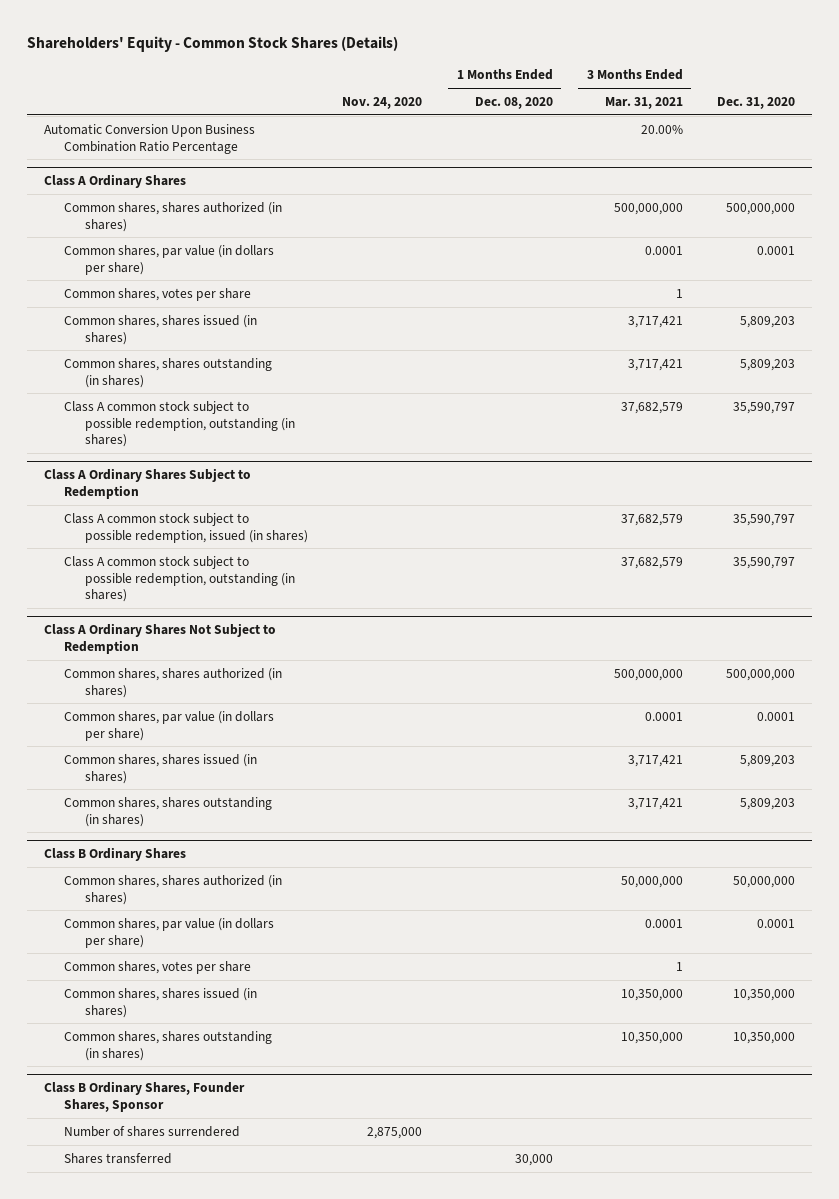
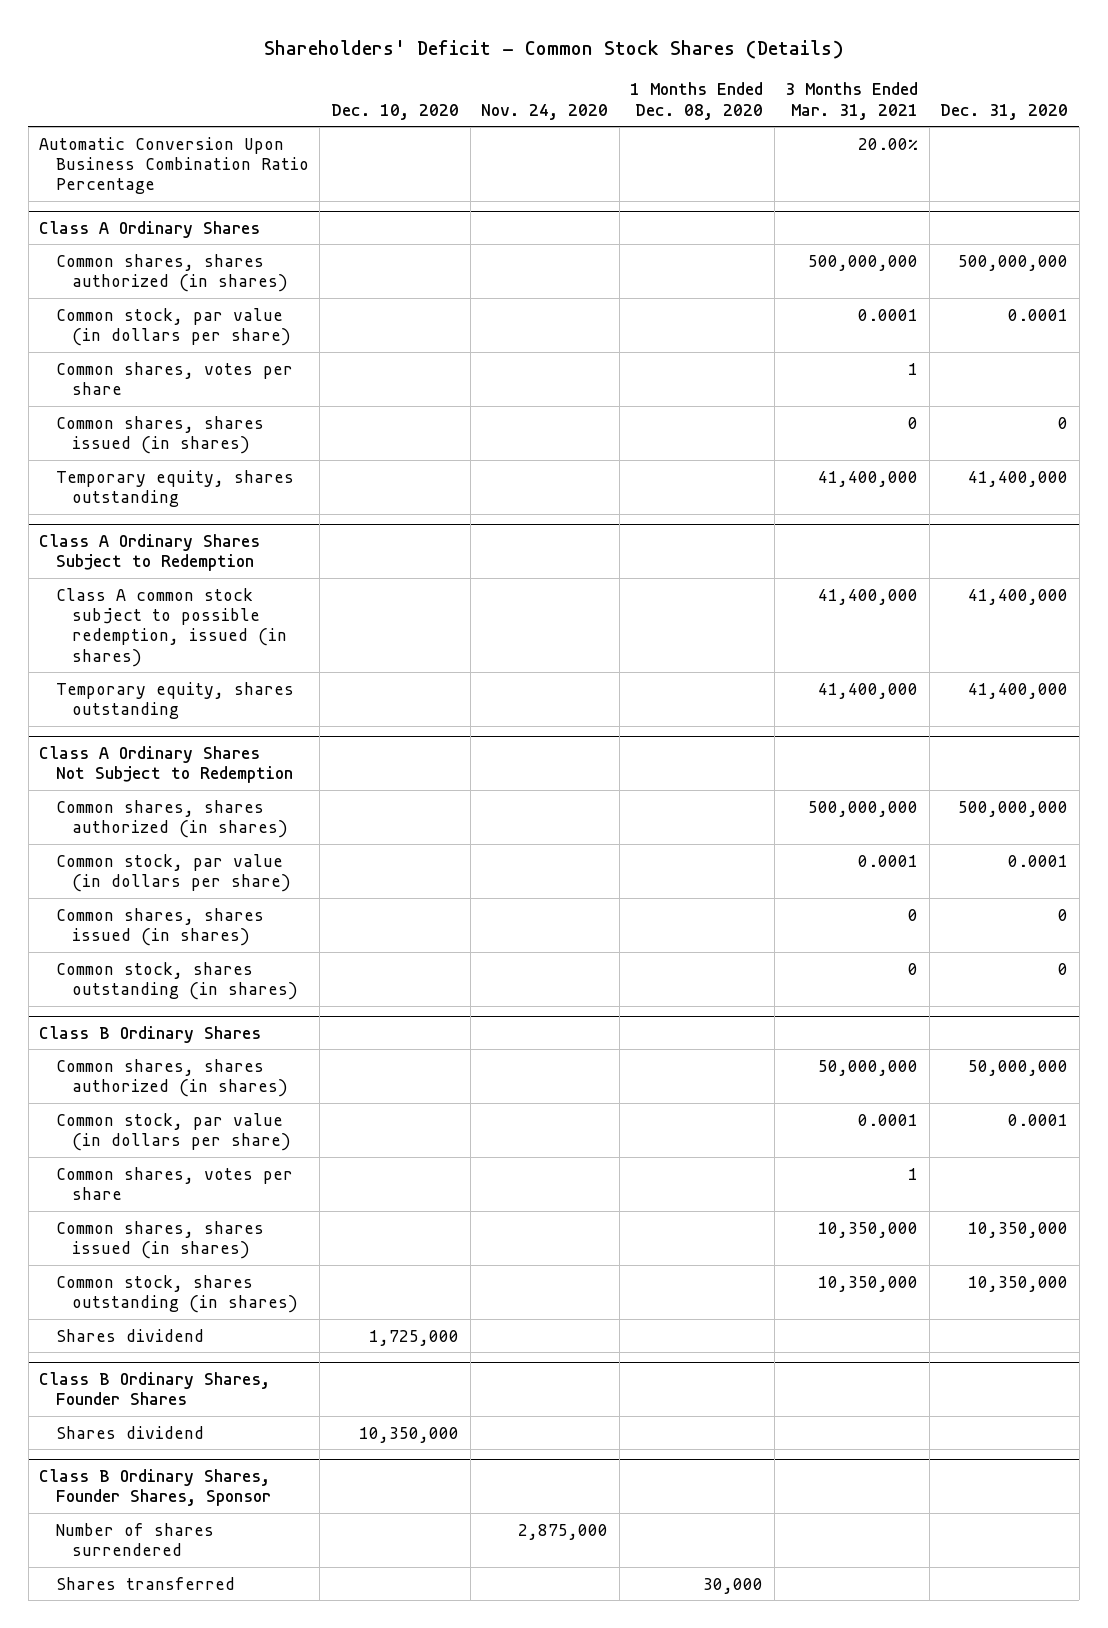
- Shareholders' Equity - Common Stock Shares (Details)
+ Shareholders' Deficit - Common Stock Shares (Details)
- | Nov. 24, 2020 | 1 Months Ended Dec. 08, 2020 | 3 Months Ended Mar. 31, 2021 | Dec. 31, 2020
+ | Dec. 10, 2020 | Nov. 24, 2020 | 1 Months Ended Dec. 08, 2020 | 3 Months Ended Mar. 31, 2021 | Dec. 31, 2020
@ Class A Ordinary Shares
- Common shares, par value (in dollars per share) | | | 0.0001 | 0.0001
+ Common stock, par value (in dollars per share) | | | | 0.0001 | 0.0001
- Common shares, shares issued (in shares) | | | 3,717,421 | 5,809,203
- Common shares, shares outstanding (in shares) | | | 3,717,421 | 5,809,203
- Class A common stock subject to possible redemption, outstanding (in shares) | | | 37,682,579 | 35,590,797
+ Common shares, shares issued (in shares) | | | | 0 | 0
+ Temporary equity, shares outstanding | | | | 41,400,000 | 41,400,000
@ Class A Ordinary Shares Subject to Redemption
- Class A common stock subject to possible redemption, issued (in shares) | | | 37,682,579 | 35,590,797
- Class A common stock subject to possible redemption, outstanding (in shares) | | | 37,682,579 | 35,590,797
+ Class A common stock subject to possible redemption, issued (in shares) | | | | 41,400,000 | 41,400,000
+ Temporary equity, shares outstanding | | | | 41,400,000 | 41,400,000
@ Class A Ordinary Shares Not Subject to Redemption
- Common shares, par value (in dollars per share) | | | 0.0001 | 0.0001
- Common shares, shares issued (in shares) | | | 3,717,421 | 5,809,203
- Common shares, shares outstanding (in shares) | | | 3,717,421 | 5,809,203
+ Common stock, par value (in dollars per share) | | | | 0.0001 | 0.0001
+ Common shares, shares issued (in shares) | | | | 0 | 0
+ Common stock, shares outstanding (in shares) | | | | 0 | 0
@ Class B Ordinary Shares
- Common shares, par value (in dollars per share) | | | 0.0001 | 0.0001
+ Common stock, par value (in dollars per share) | | | | 0.0001 | 0.0001
- Common shares, shares outstanding (in shares) | | | 10,350,000 | 10,350,000
+ Common stock, shares outstanding (in shares) | | | | 10,350,000 | 10,350,000
+ Shares dividend | 1,725,000 | | | |
+ Class B Ordinary Shares, Founder Shares
+ Shares dividend | 10,350,000 | | | |

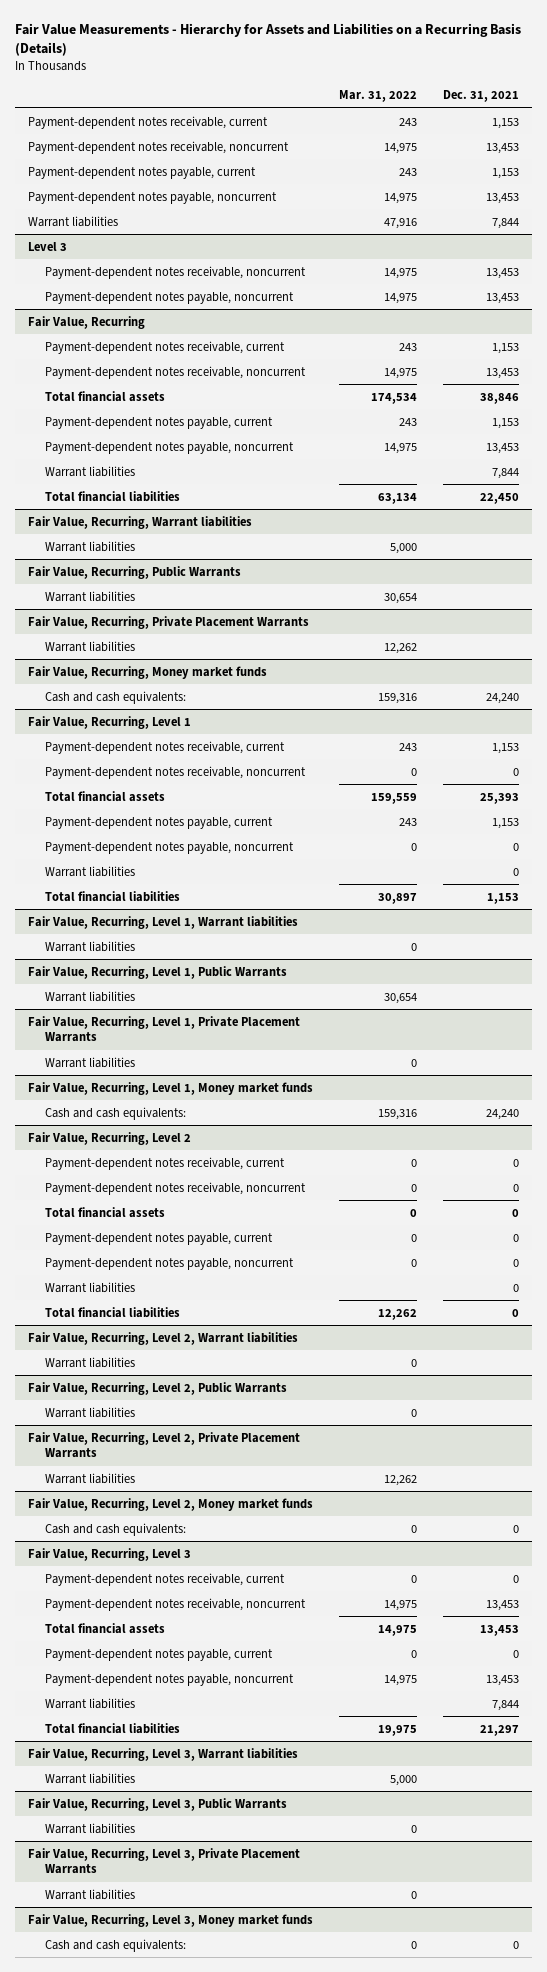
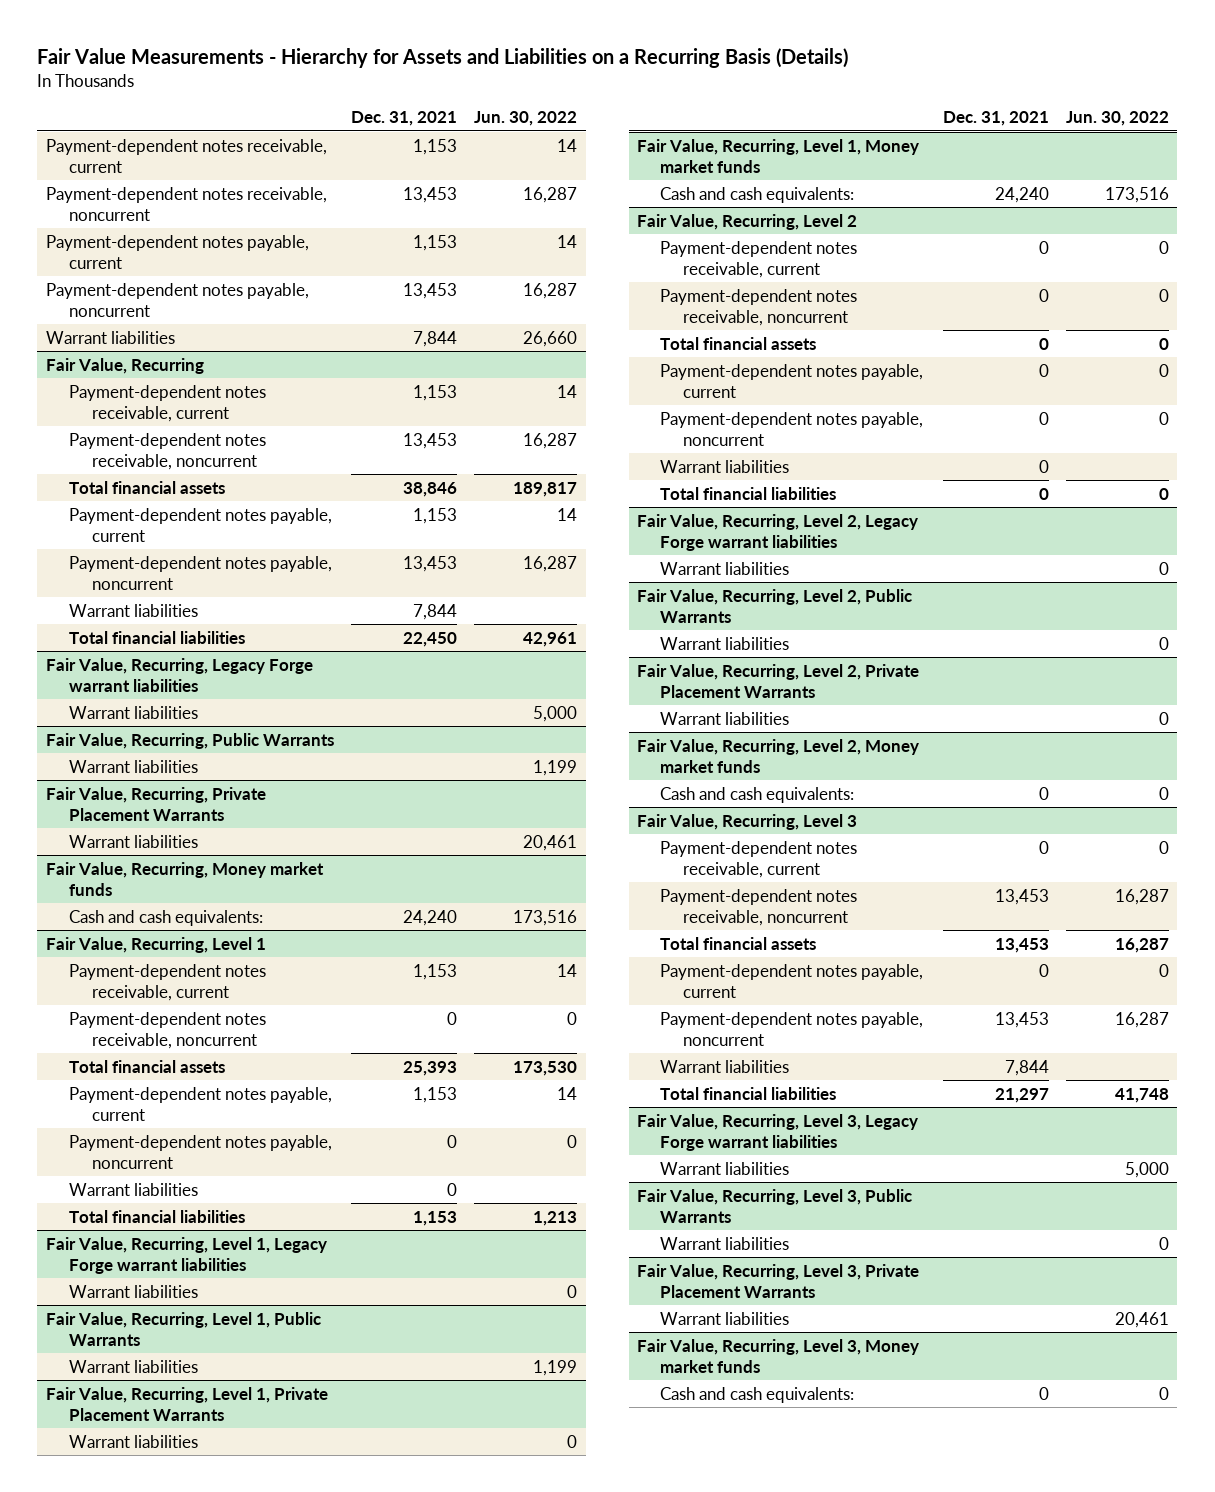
- | Mar. 31, 2022 | Dec. 31, 2021
+ | Dec. 31, 2021 | Jun. 30, 2022
- Level 3
- Payment-dependent notes receivable, noncurrent | 14,975 | 13,453
- Payment-dependent notes payable, noncurrent | 14,975 | 13,453
- Fair Value, Recurring, Warrant liabilities
+ Fair Value, Recurring, Legacy Forge warrant liabilities
- Fair Value, Recurring, Level 1, Warrant liabilities
+ Fair Value, Recurring, Level 1, Legacy Forge warrant liabilities
- Fair Value, Recurring, Level 2, Warrant liabilities
+ Fair Value, Recurring, Level 2, Legacy Forge warrant liabilities
- Fair Value, Recurring, Level 3, Warrant liabilities
+ Fair Value, Recurring, Level 3, Legacy Forge warrant liabilities

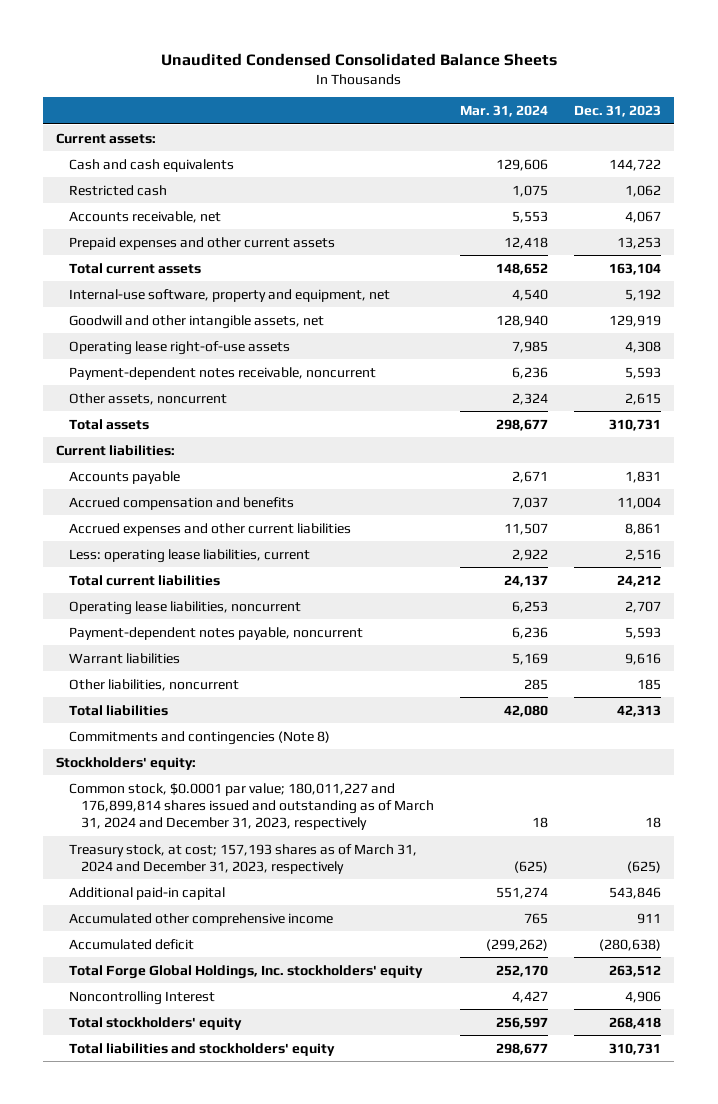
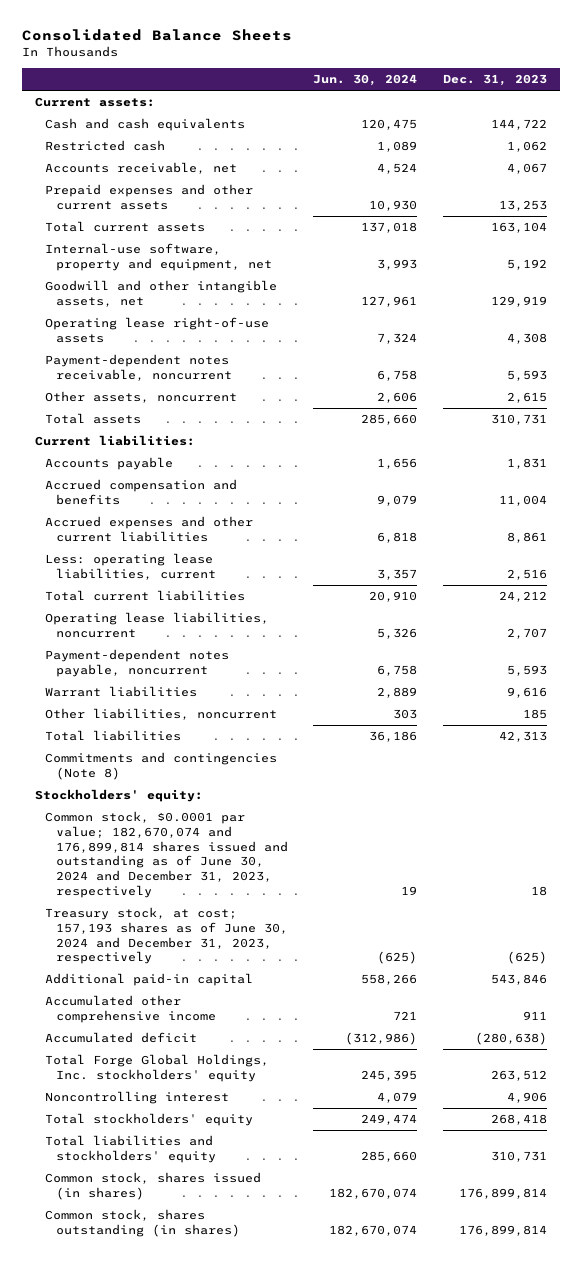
- Unaudited Condensed Consolidated Balance Sheets
+ Consolidated Balance Sheets
- | Mar. 31, 2024 | Dec. 31, 2023
+ | Jun. 30, 2024 | Dec. 31, 2023
- Common stock, $0.0001 par value; 180,011,227 and 176,899,814 shares issued and outstanding as of March 31, 2024 and December 31, 2023, respectively | 18 | 18
- Treasury stock, at cost; 157,193 shares as of March 31, 2024 and December 31, 2023, respectively | (625) | (625)
+ Common stock, $0.0001 par value; 182,670,074 and 176,899,814 shares issued and outstanding as of June 30, 2024 and December 31, 2023, respectively | 19 | 18
+ Treasury stock, at cost; 157,193 shares as of June 30, 2024 and December 31, 2023, respectively | (625) | (625)
- Noncontrolling Interest | 4,427 | 4,906
+ Noncontrolling interest | 4,079 | 4,906
+ Common stock, shares issued (in shares) | 182,670,074 | 176,899,814
+ Common stock, shares outstanding (in shares) | 182,670,074 | 176,899,814

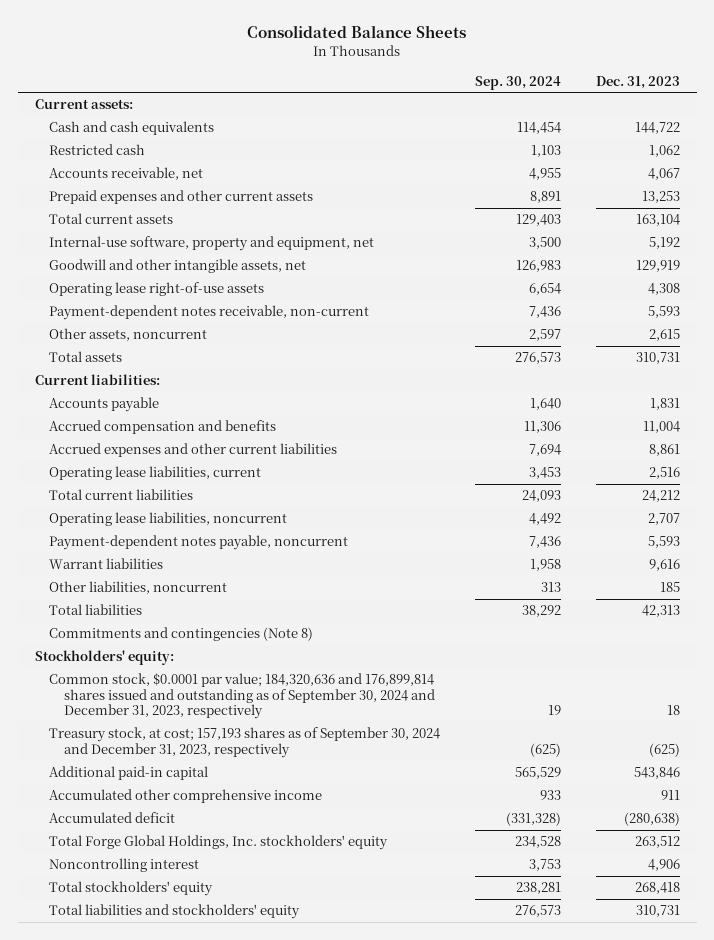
- | Jun. 30, 2024 | Dec. 31, 2023
+ | Sep. 30, 2024 | Dec. 31, 2023
- Payment-dependent notes receivable, noncurrent | 6,758 | 5,593
+ Payment-dependent notes receivable, non-current | 7,436 | 5,593
- Less: operating lease liabilities, current | 3,357 | 2,516
+ Operating lease liabilities, current | 3,453 | 2,516
- Common stock, $0.0001 par value; 182,670,074 and 176,899,814 shares issued and outstanding as of June 30, 2024 and December 31, 2023, respectively | 19 | 18
- Treasury stock, at cost; 157,193 shares as of June 30, 2024 and December 31, 2023, respectively | (625) | (625)
+ Common stock, $0.0001 par value; 184,320,636 and 176,899,814 shares issued and outstanding as of September 30, 2024 and December 31, 2023, respectively | 19 | 18
+ Treasury stock, at cost; 157,193 shares as of September 30, 2024 and December 31, 2023, respectively | (625) | (625)
- Common stock, shares issued (in shares) | 182,670,074 | 176,899,814
- Common stock, shares outstanding (in shares) | 182,670,074 | 176,899,814

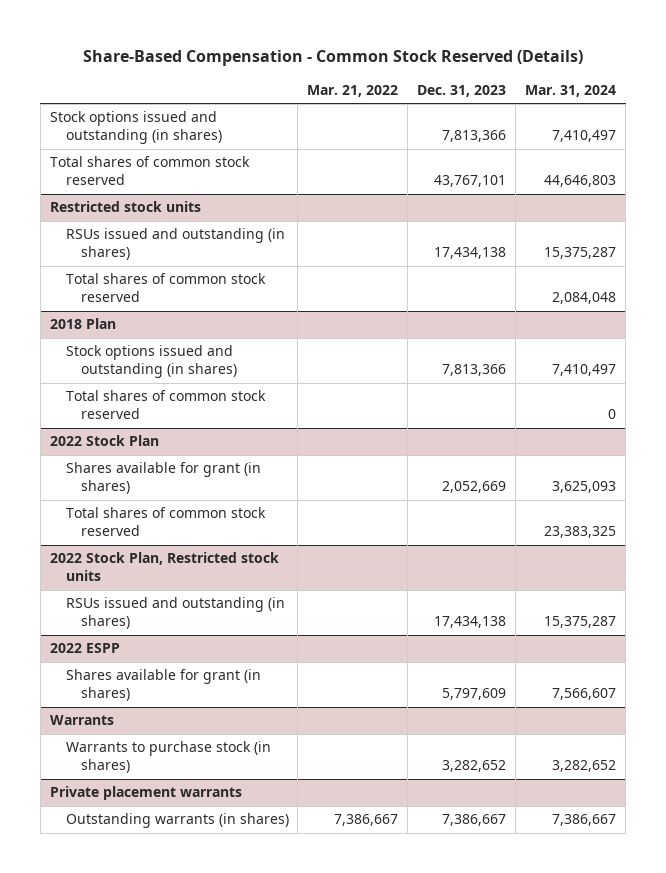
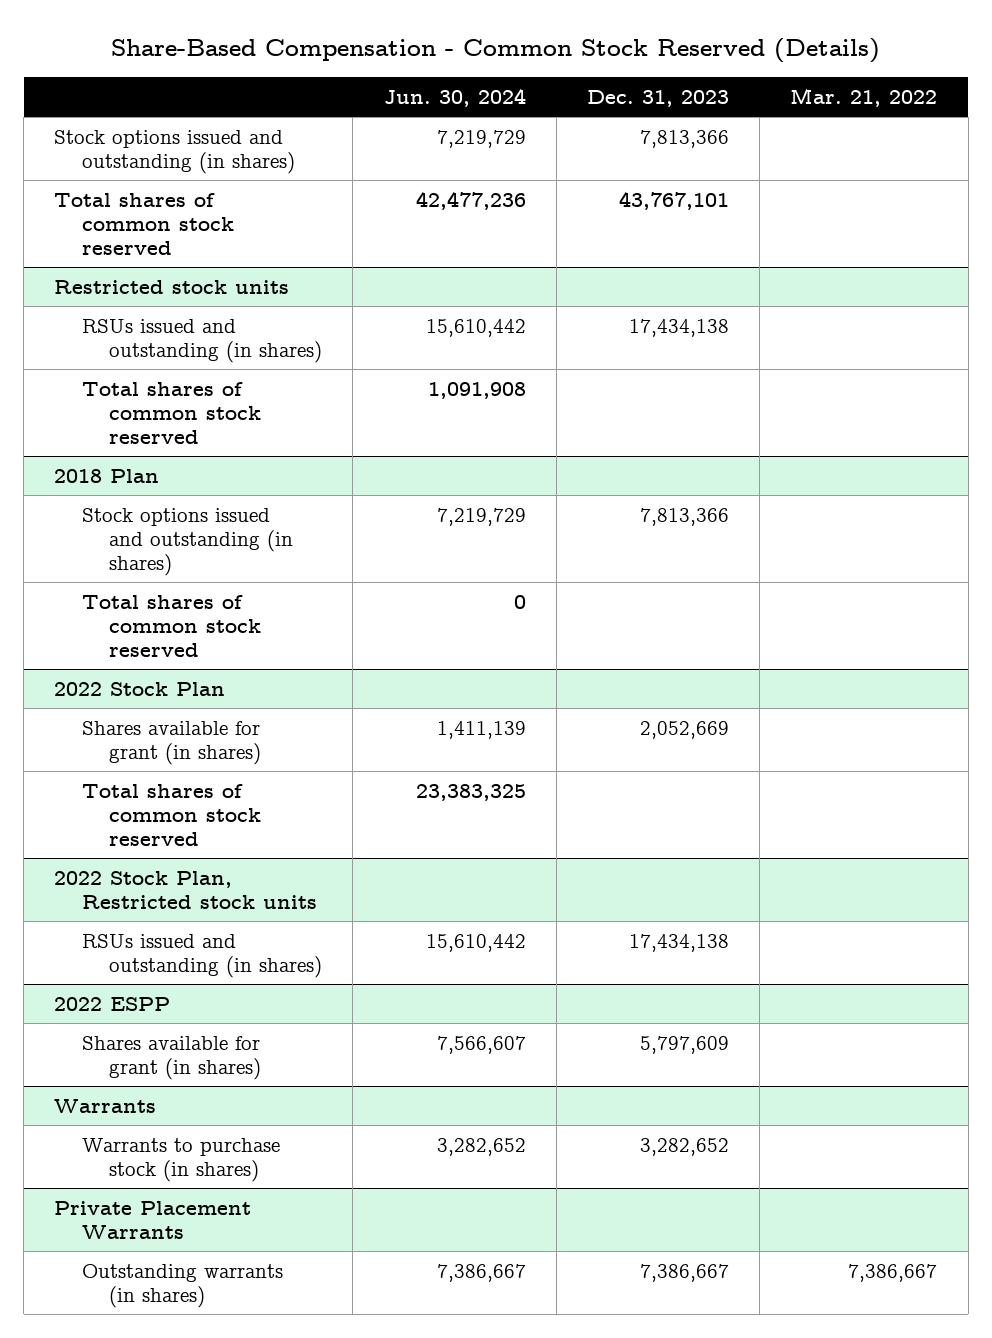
- | Mar. 21, 2022 | Dec. 31, 2023 | Mar. 31, 2024
+ | Jun. 30, 2024 | Dec. 31, 2023 | Mar. 21, 2022
- Private placement warrants
+ Private Placement Warrants

